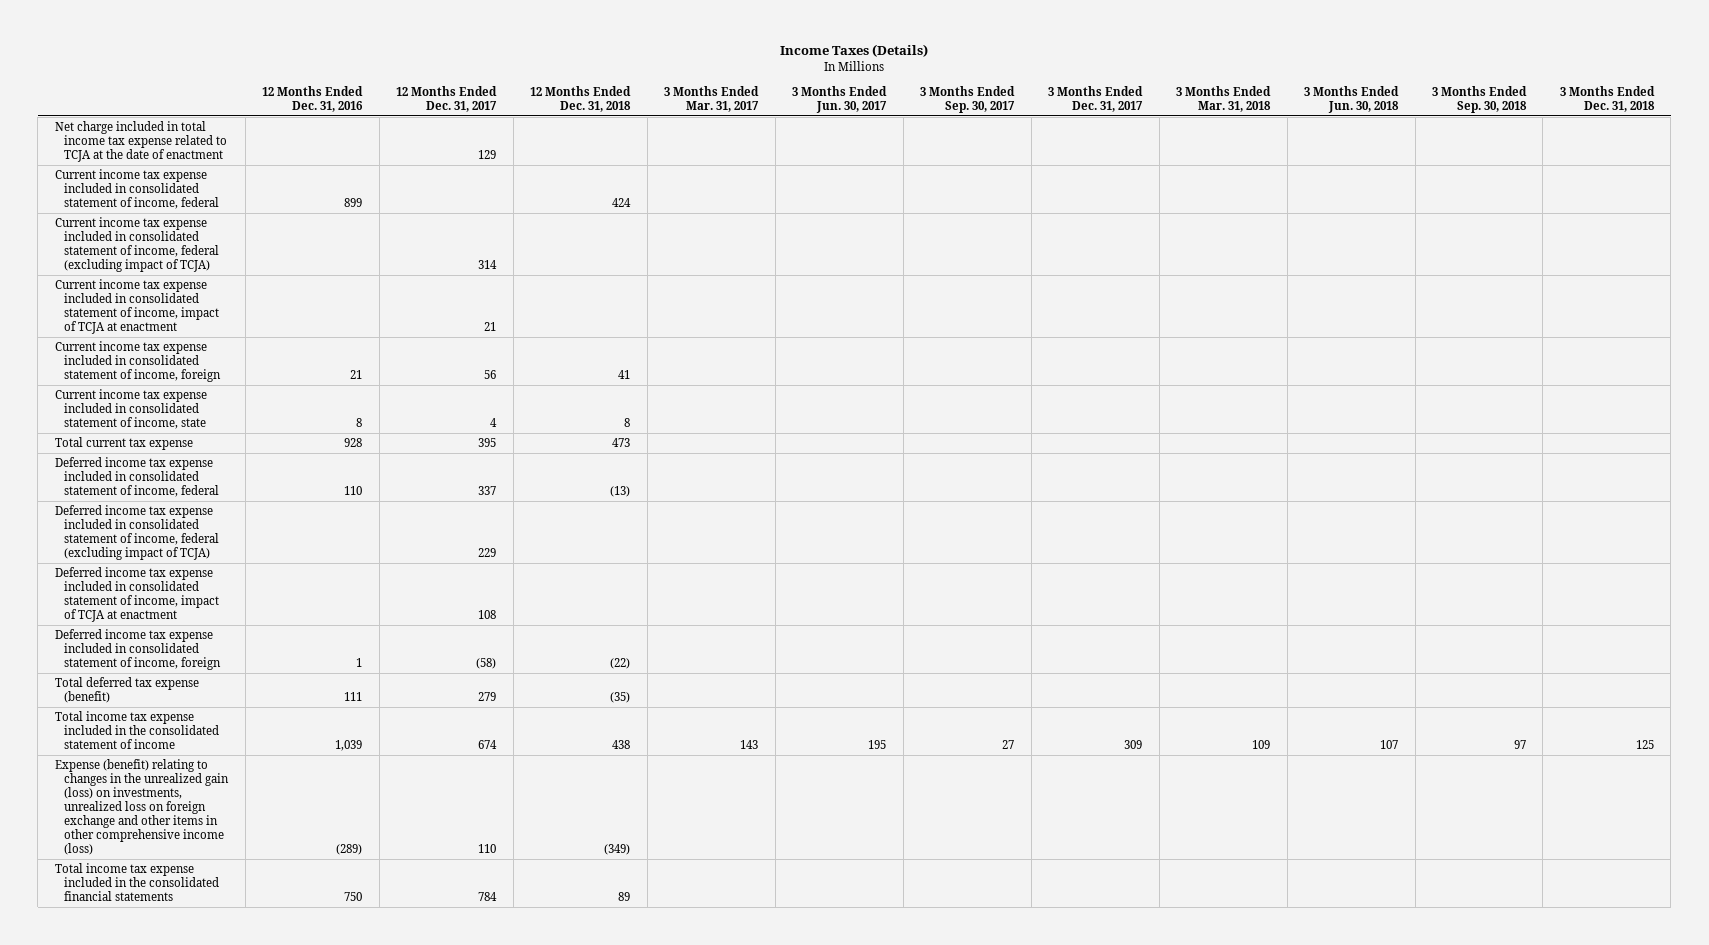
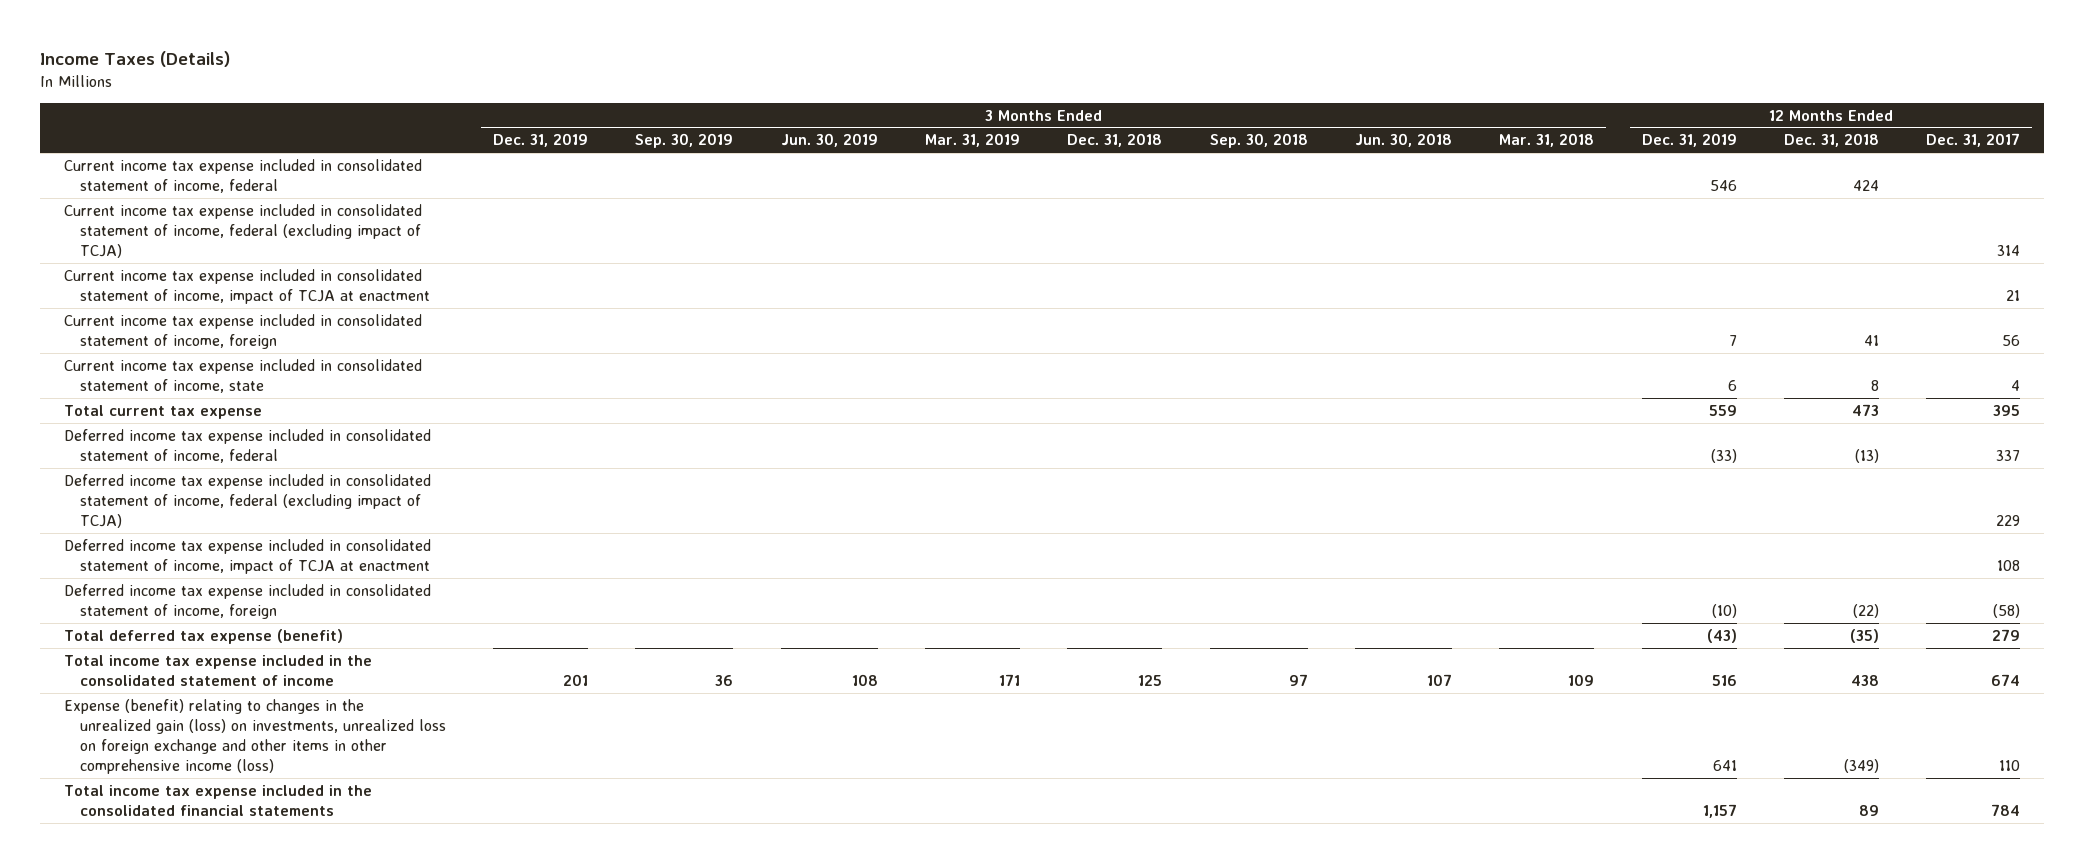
- | 12 Months Ended Dec. 31, 2016 | 12 Months Ended Dec. 31, 2017 | 12 Months Ended Dec. 31, 2018 | 3 Months Ended Mar. 31, 2017 | 3 Months Ended Jun. 30, 2017 | 3 Months Ended Sep. 30, 2017 | 3 Months Ended Dec. 31, 2017 | 3 Months Ended Mar. 31, 2018 | 3 Months Ended Jun. 30, 2018 | 3 Months Ended Sep. 30, 2018 | 3 Months Ended Dec. 31, 2018
+ | 3 Months Ended Dec. 31, 2019 | 3 Months Ended Sep. 30, 2019 | 3 Months Ended Jun. 30, 2019 | 3 Months Ended Mar. 31, 2019 | 3 Months Ended Dec. 31, 2018 | 3 Months Ended Sep. 30, 2018 | 3 Months Ended Jun. 30, 2018 | 3 Months Ended Mar. 31, 2018 | 12 Months Ended Dec. 31, 2019 | 12 Months Ended Dec. 31, 2018 | 12 Months Ended Dec. 31, 2017
- Net charge included in total income tax expense related to TCJA at the date of enactment | | 129 | | | | | | | | |

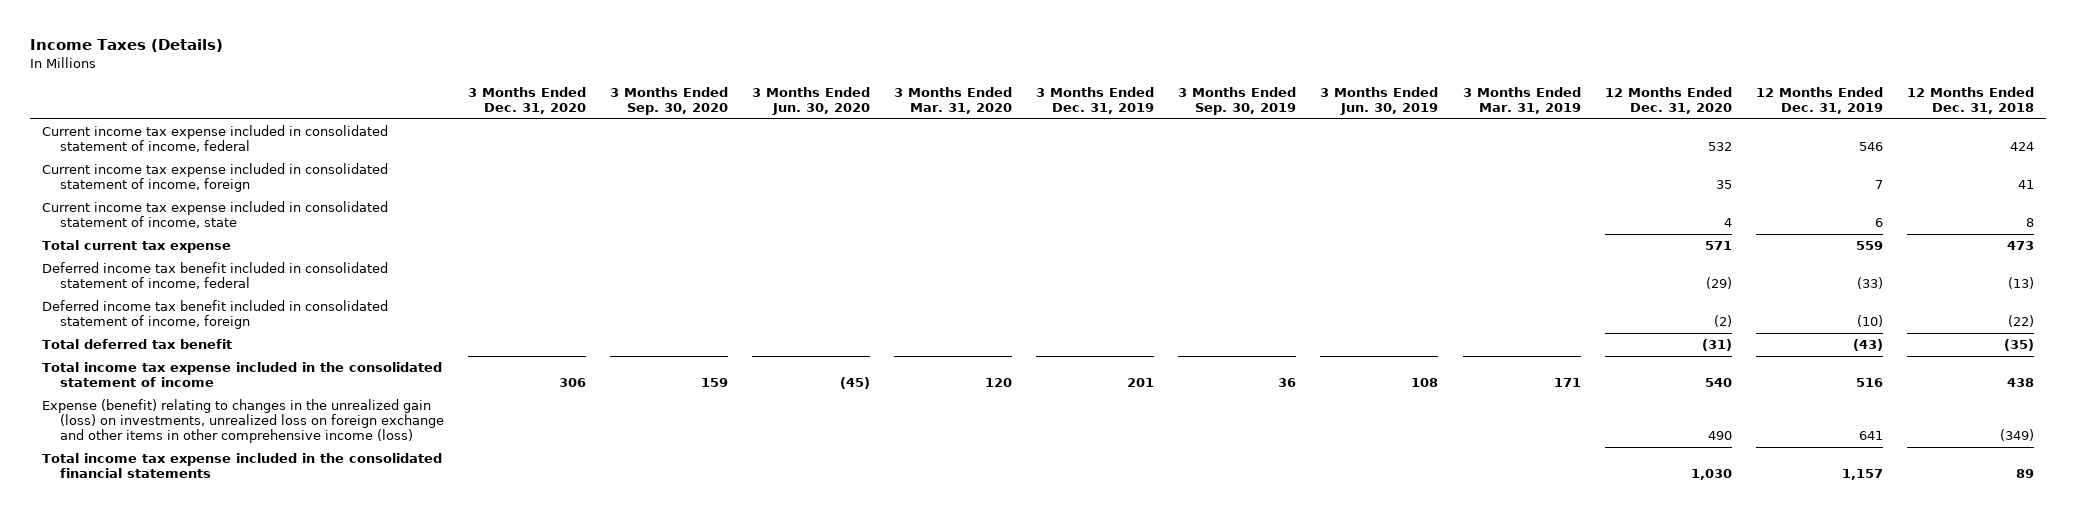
- | 3 Months Ended Dec. 31, 2019 | 3 Months Ended Sep. 30, 2019 | 3 Months Ended Jun. 30, 2019 | 3 Months Ended Mar. 31, 2019 | 3 Months Ended Dec. 31, 2018 | 3 Months Ended Sep. 30, 2018 | 3 Months Ended Jun. 30, 2018 | 3 Months Ended Mar. 31, 2018 | 12 Months Ended Dec. 31, 2019 | 12 Months Ended Dec. 31, 2018 | 12 Months Ended Dec. 31, 2017
+ | 3 Months Ended Dec. 31, 2020 | 3 Months Ended Sep. 30, 2020 | 3 Months Ended Jun. 30, 2020 | 3 Months Ended Mar. 31, 2020 | 3 Months Ended Dec. 31, 2019 | 3 Months Ended Sep. 30, 2019 | 3 Months Ended Jun. 30, 2019 | 3 Months Ended Mar. 31, 2019 | 12 Months Ended Dec. 31, 2020 | 12 Months Ended Dec. 31, 2019 | 12 Months Ended Dec. 31, 2018
- Current income tax expense included in consolidated statement of income, federal (excluding impact of TCJA) | | | | | | | | | | | 314
- Current income tax expense included in consolidated statement of income, impact of TCJA at enactment | | | | | | | | | | | 21
- Deferred income tax expense included in consolidated statement of income, federal | | | | | | | | | (33) | (13) | 337
- Deferred income tax expense included in consolidated statement of income, federal (excluding impact of TCJA) | | | | | | | | | | | 229
- Deferred income tax expense included in consolidated statement of income, impact of TCJA at enactment | | | | | | | | | | | 108
- Deferred income tax expense included in consolidated statement of income, foreign | | | | | | | | | (10) | (22) | (58)
- Total deferred tax expense (benefit) | | | | | | | | | (43) | (35) | 279
+ Deferred income tax benefit included in consolidated statement of income, federal | | | | | | | | | (29) | (33) | (13)
+ Deferred income tax benefit included in consolidated statement of income, foreign | | | | | | | | | (2) | (10) | (22)
+ Total deferred tax benefit | | | | | | | | | (31) | (43) | (35)

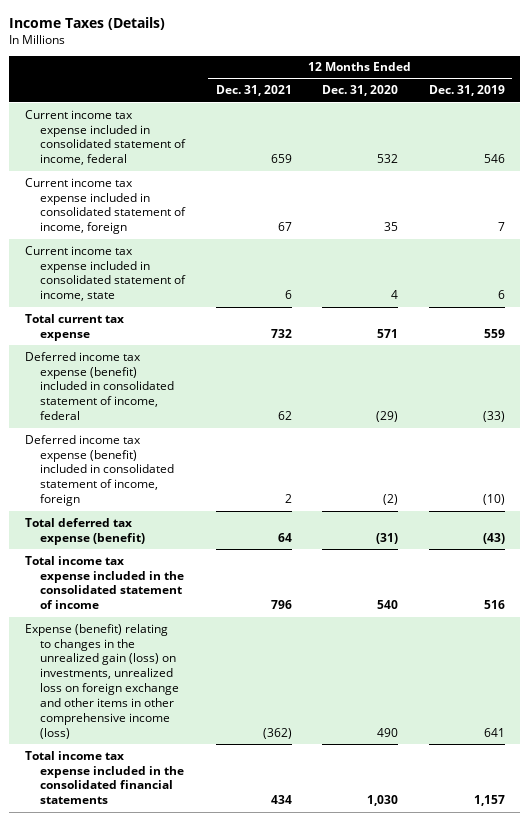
- | 3 Months Ended Dec. 31, 2020 | 3 Months Ended Sep. 30, 2020 | 3 Months Ended Jun. 30, 2020 | 3 Months Ended Mar. 31, 2020 | 3 Months Ended Dec. 31, 2019 | 3 Months Ended Sep. 30, 2019 | 3 Months Ended Jun. 30, 2019 | 3 Months Ended Mar. 31, 2019 | 12 Months Ended Dec. 31, 2020 | 12 Months Ended Dec. 31, 2019 | 12 Months Ended Dec. 31, 2018
+ | 12 Months Ended Dec. 31, 2021 | 12 Months Ended Dec. 31, 2020 | 12 Months Ended Dec. 31, 2019
- Deferred income tax benefit included in consolidated statement of income, federal | | | | | | | | | (29) | (33) | (13)
- Deferred income tax benefit included in consolidated statement of income, foreign | | | | | | | | | (2) | (10) | (22)
- Total deferred tax benefit | | | | | | | | | (31) | (43) | (35)
+ Deferred income tax expense (benefit) included in consolidated statement of income, federal | 62 | (29) | (33)
+ Deferred income tax expense (benefit) included in consolidated statement of income, foreign | 2 | (2) | (10)
+ Total deferred tax expense (benefit) | 64 | (31) | (43)

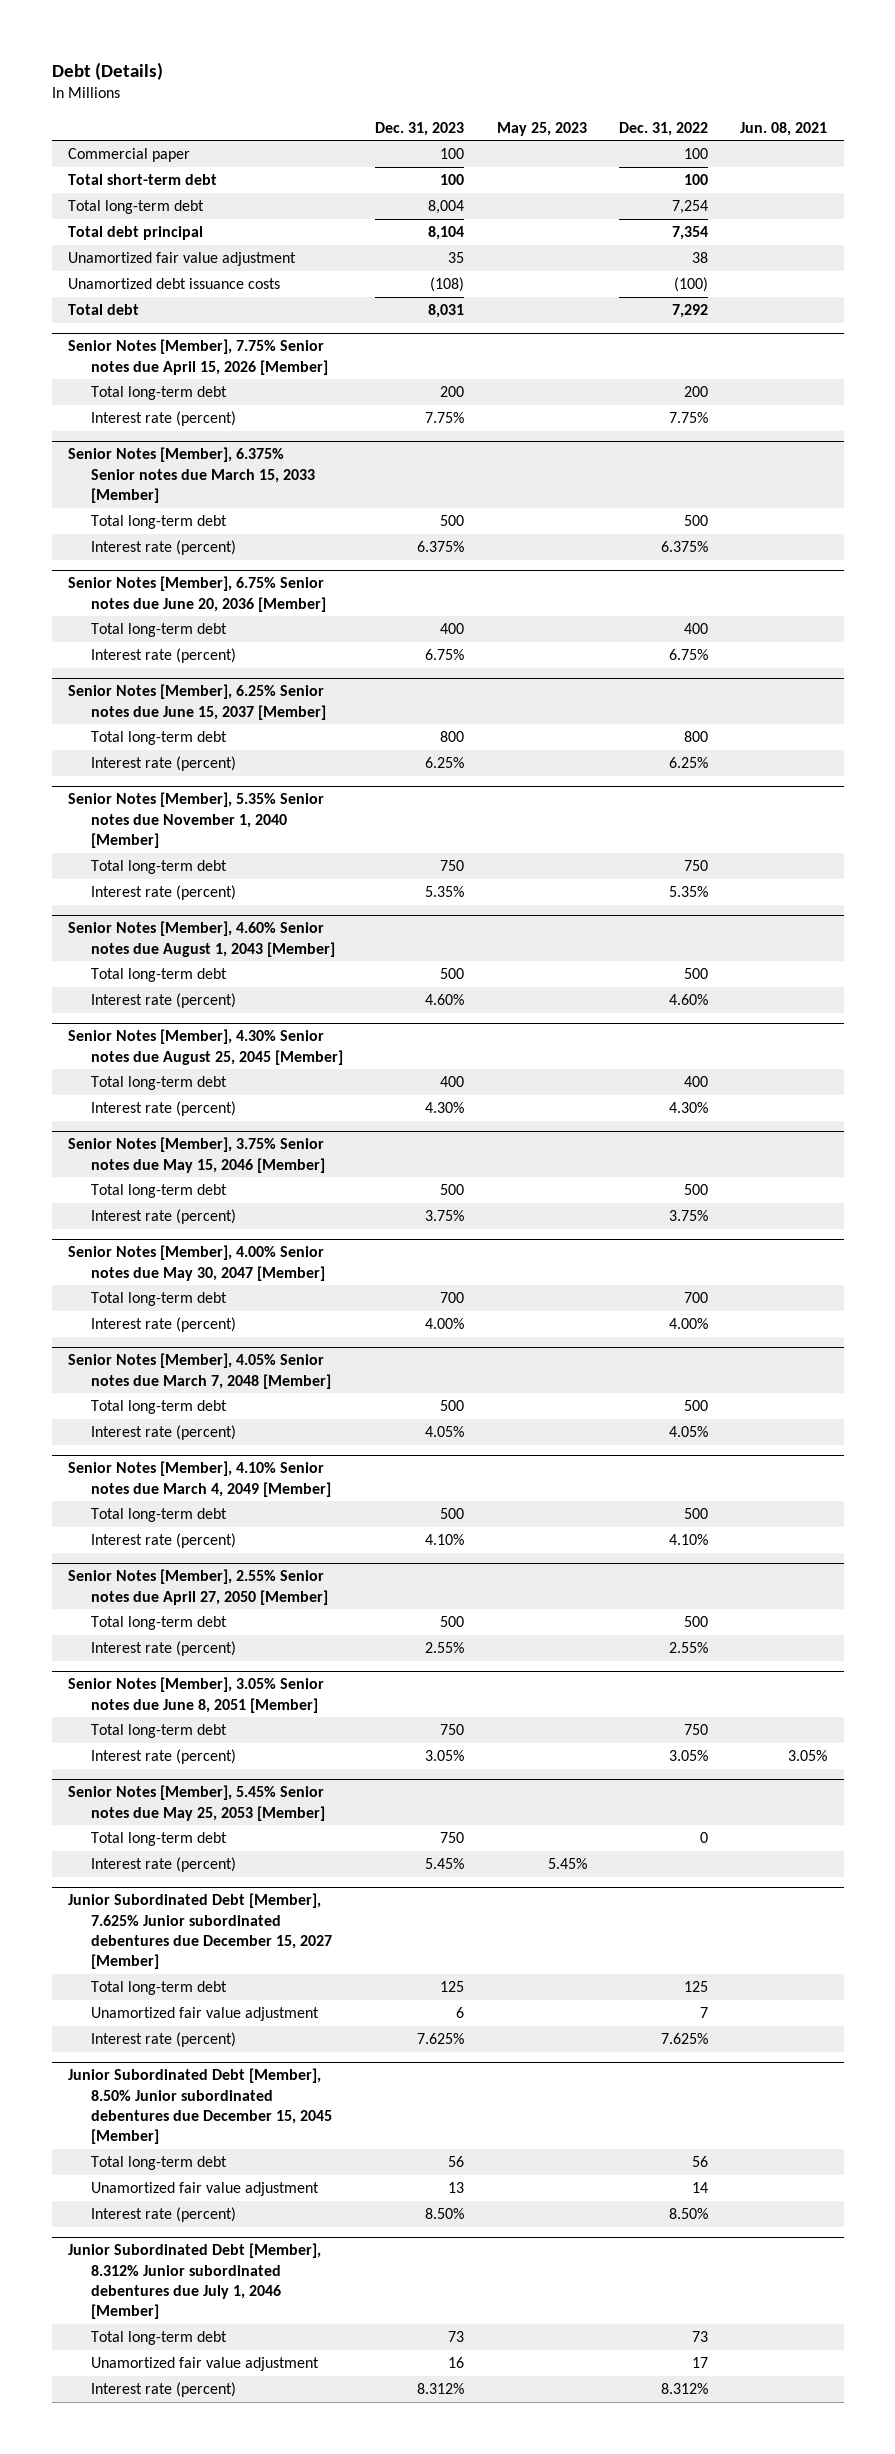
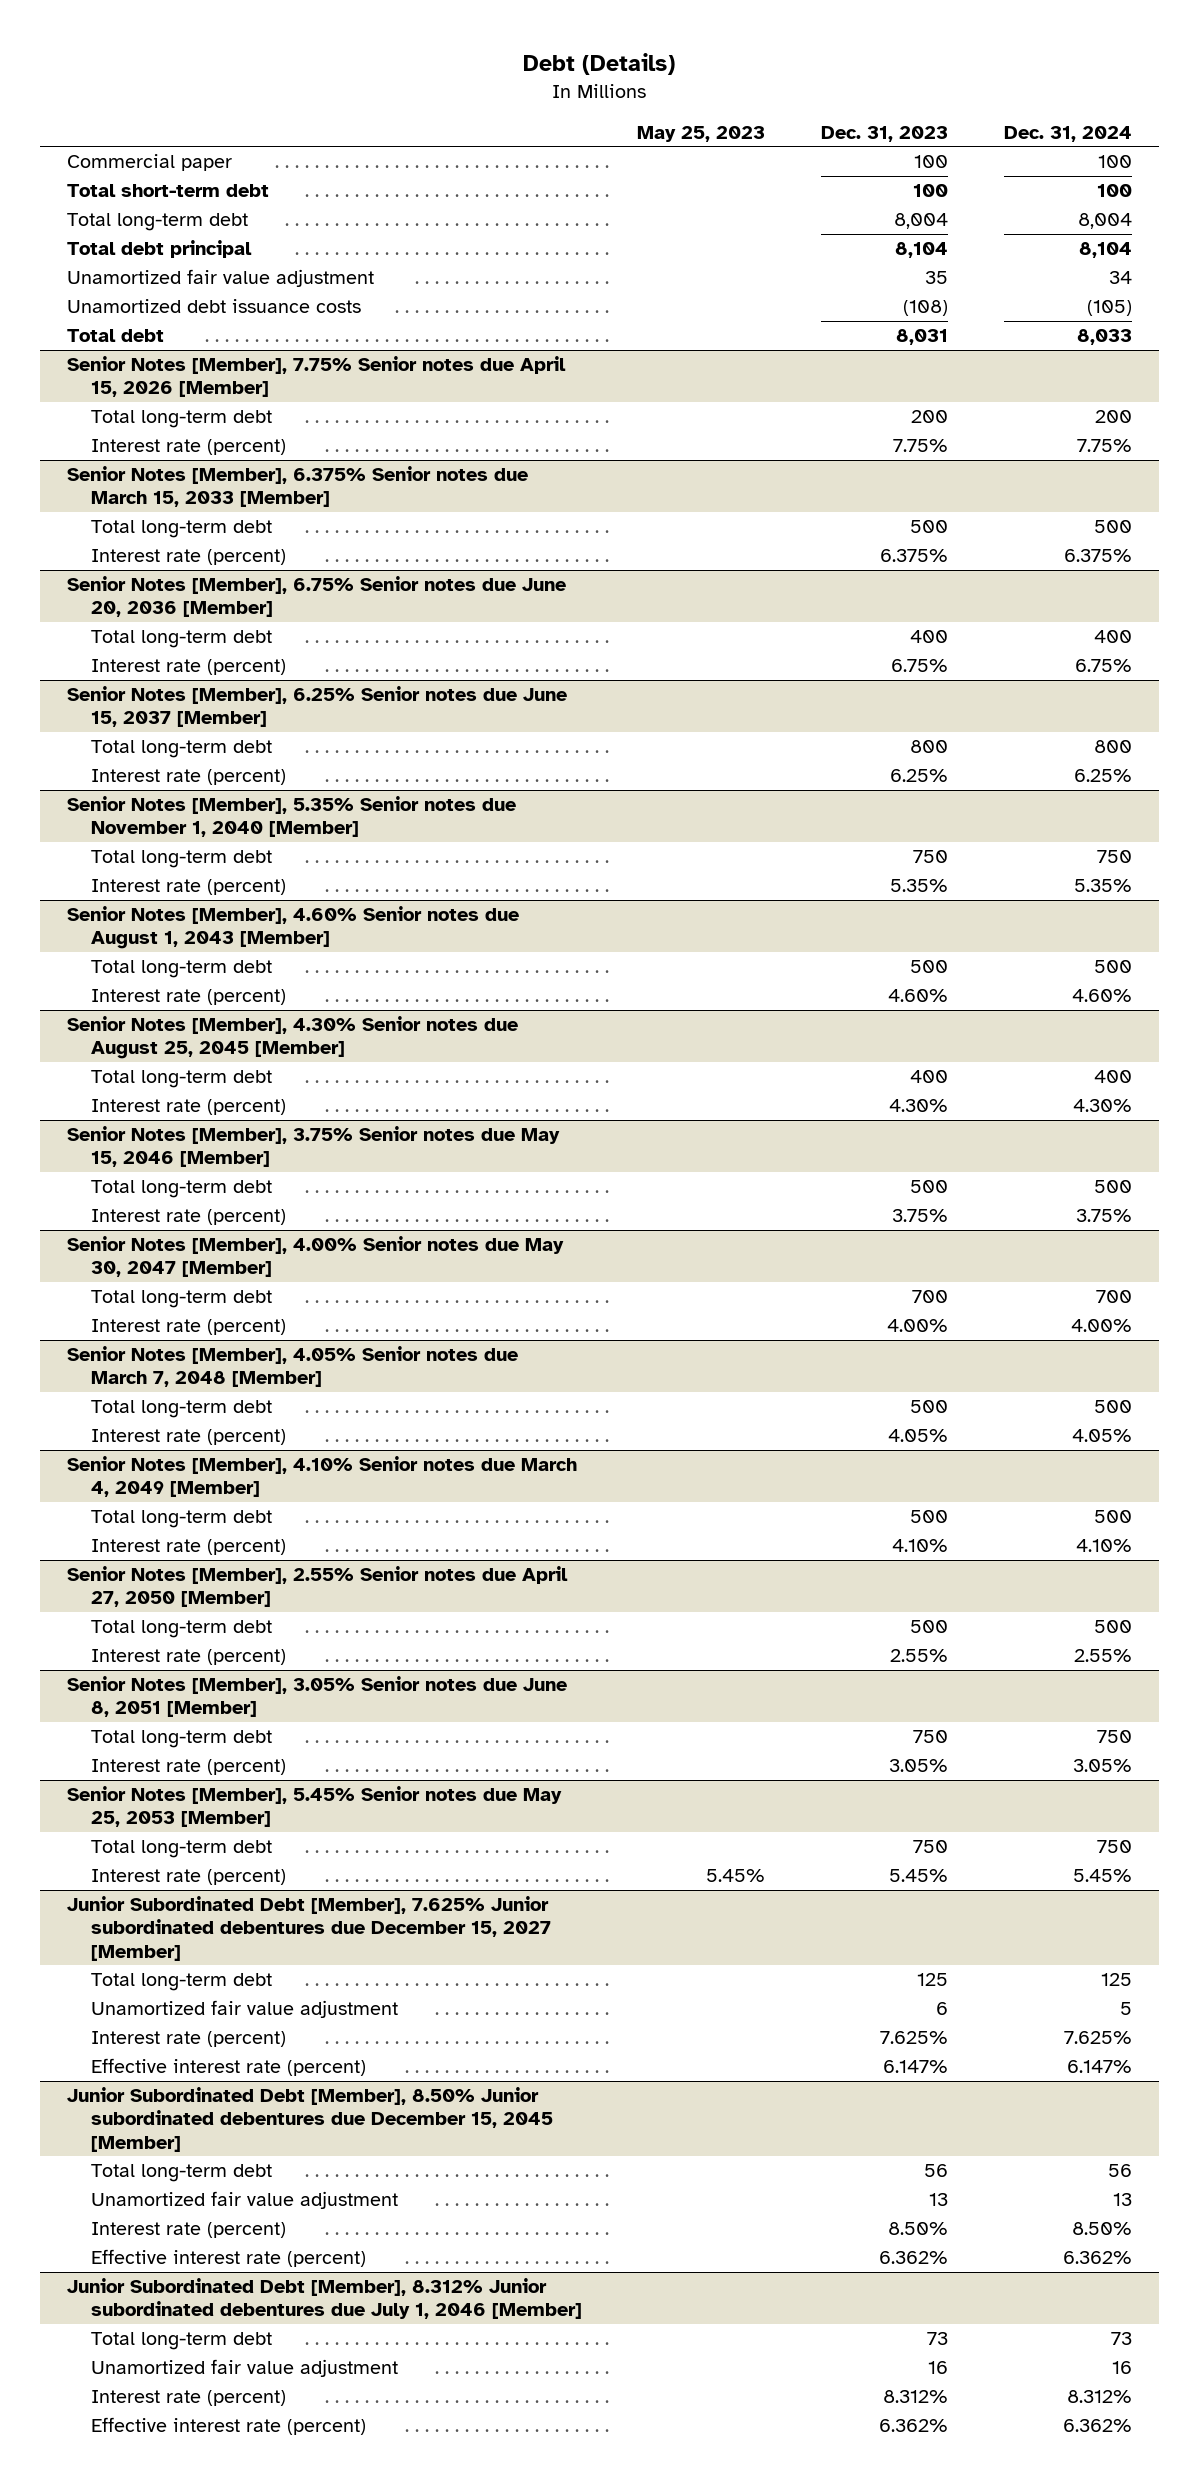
- | Dec. 31, 2023 | May 25, 2023 | Dec. 31, 2022 | Jun. 08, 2021
+ | May 25, 2023 | Dec. 31, 2023 | Dec. 31, 2024
@ Junior Subordinated Debt [Member], 7.625% Junior subordinated debentures due December 15, 2027 [Member]
+ Effective interest rate (percent) | | 6.147% | 6.147%
@ Junior Subordinated Debt [Member], 8.50% Junior subordinated debentures due December 15, 2045 [Member]
+ Effective interest rate (percent) | | 6.362% | 6.362%
@ Junior Subordinated Debt [Member], 8.312% Junior subordinated debentures due July 1, 2046 [Member]
+ Effective interest rate (percent) | | 6.362% | 6.362%

